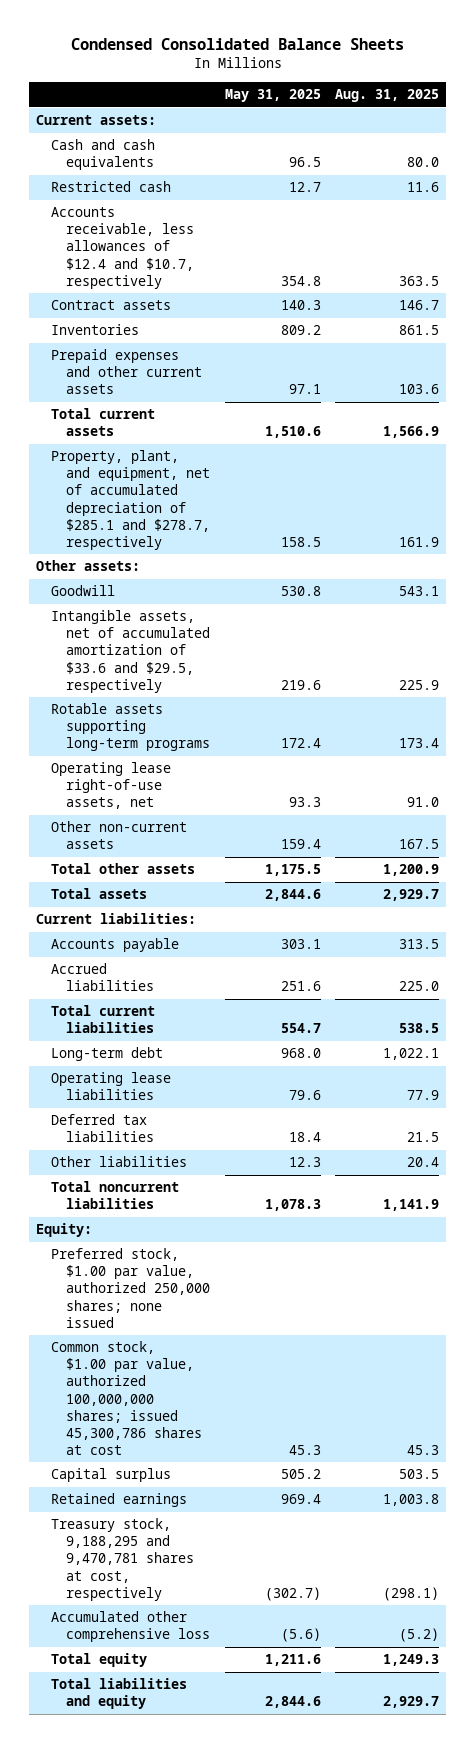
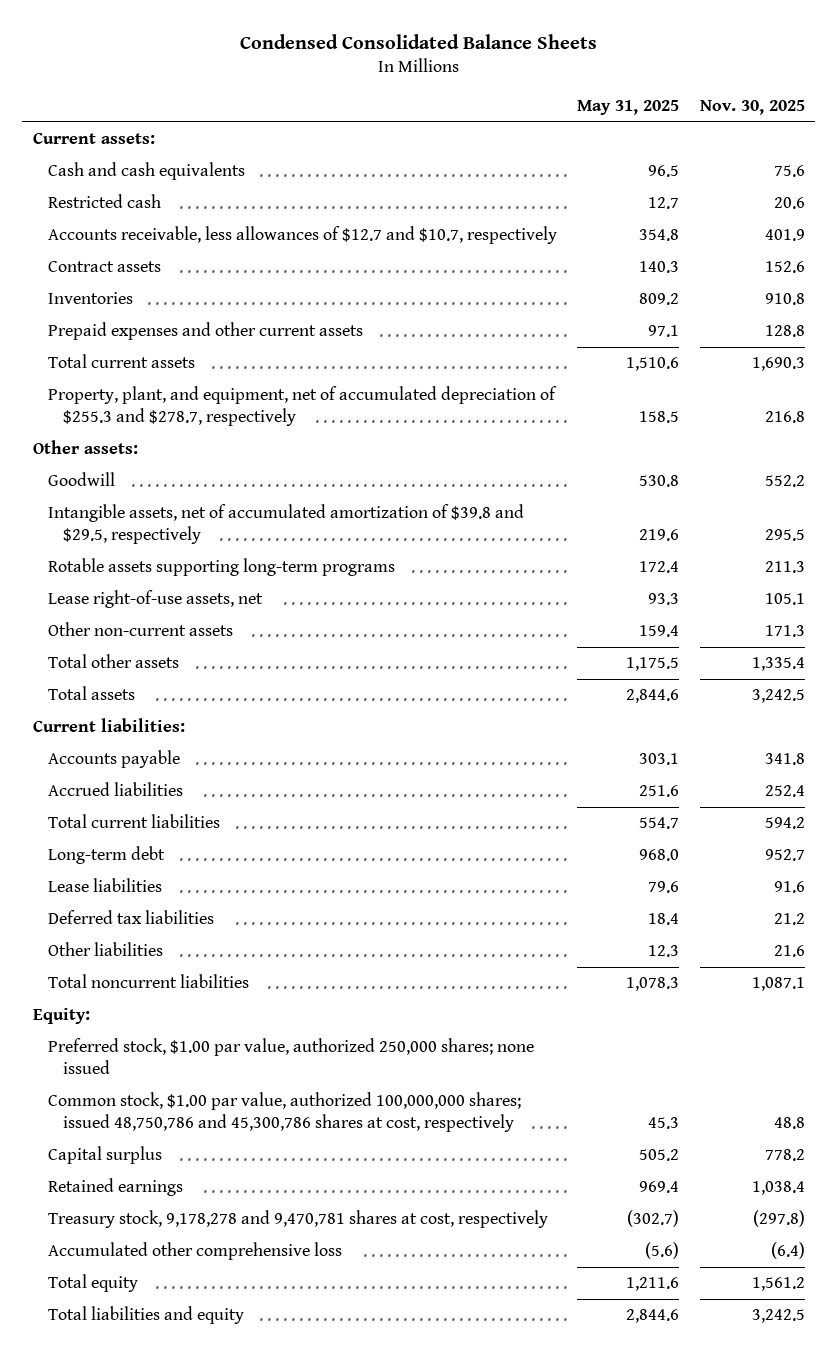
- | May 31, 2025 | Aug. 31, 2025
+ | May 31, 2025 | Nov. 30, 2025
- Accounts receivable, less allowances of $12.4 and $10.7, respectively | 354.8 | 363.5
+ Accounts receivable, less allowances of $12.7 and $10.7, respectively | 354.8 | 401.9
- Property, plant, and equipment, net of accumulated depreciation of $285.1 and $278.7, respectively | 158.5 | 161.9
+ Property, plant, and equipment, net of accumulated depreciation of $255.3 and $278.7, respectively | 158.5 | 216.8
- Intangible assets, net of accumulated amortization of $33.6 and $29.5, respectively | 219.6 | 225.9
+ Intangible assets, net of accumulated amortization of $39.8 and $29.5, respectively | 219.6 | 295.5
- Operating lease right-of-use assets, net | 93.3 | 91.0
+ Lease right-of-use assets, net | 93.3 | 105.1
- Operating lease liabilities | 79.6 | 77.9
+ Lease liabilities | 79.6 | 91.6
- Common stock, $1.00 par value, authorized 100,000,000 shares; issued 45,300,786 shares at cost | 45.3 | 45.3
+ Common stock, $1.00 par value, authorized 100,000,000 shares; issued 48,750,786 and 45,300,786 shares at cost, respectively | 45.3 | 48.8
- Treasury stock, 9,188,295 and 9,470,781 shares at cost, respectively | (302.7) | (298.1)
+ Treasury stock, 9,178,278 and 9,470,781 shares at cost, respectively | (302.7) | (297.8)

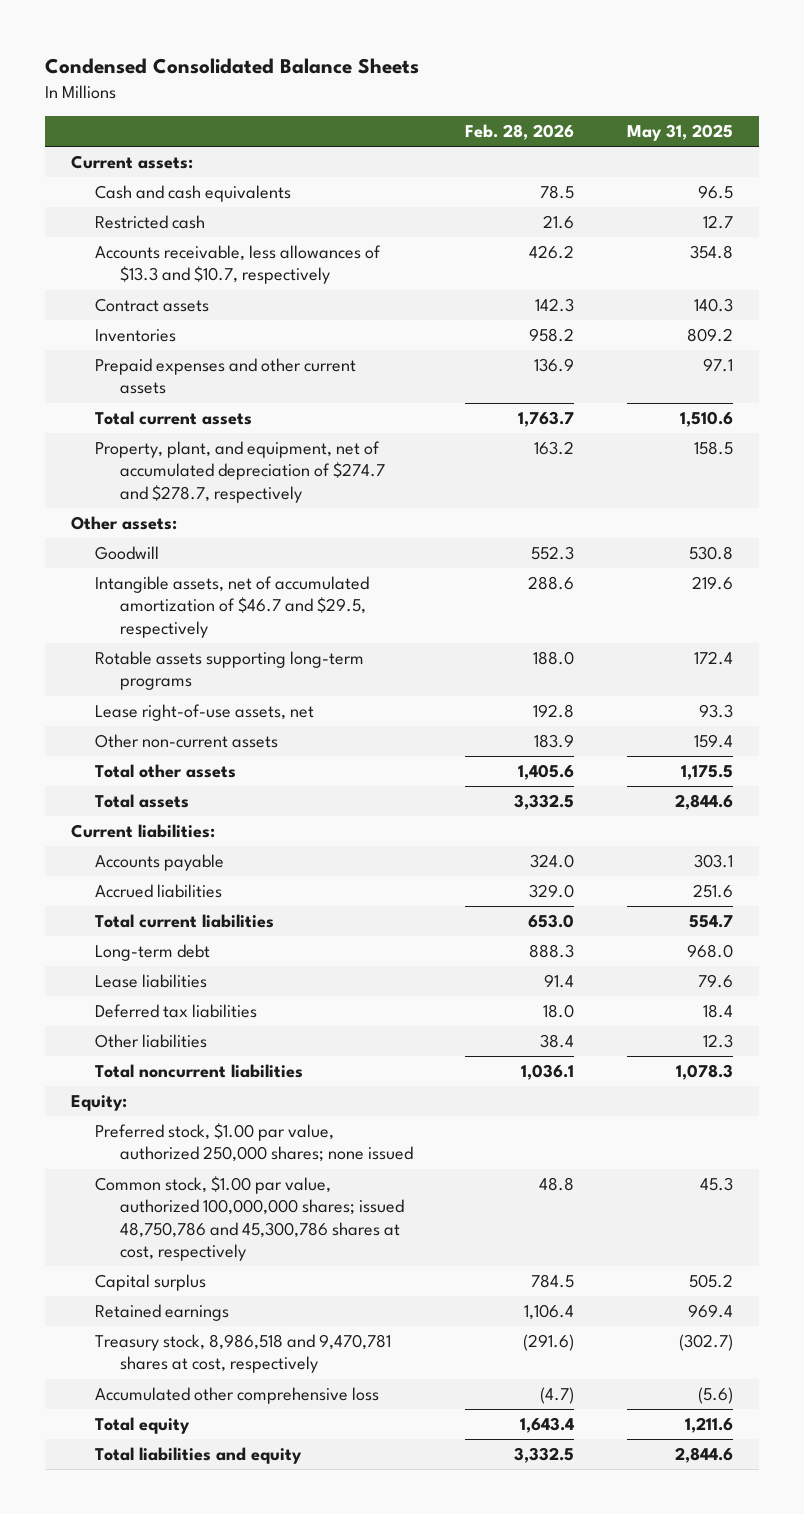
- | May 31, 2025 | Nov. 30, 2025
+ | Feb. 28, 2026 | May 31, 2025
- Accounts receivable, less allowances of $12.7 and $10.7, respectively | 354.8 | 401.9
+ Accounts receivable, less allowances of $13.3 and $10.7, respectively | 426.2 | 354.8
- Property, plant, and equipment, net of accumulated depreciation of $255.3 and $278.7, respectively | 158.5 | 216.8
+ Property, plant, and equipment, net of accumulated depreciation of $274.7 and $278.7, respectively | 163.2 | 158.5
- Intangible assets, net of accumulated amortization of $39.8 and $29.5, respectively | 219.6 | 295.5
+ Intangible assets, net of accumulated amortization of $46.7 and $29.5, respectively | 288.6 | 219.6
- Treasury stock, 9,178,278 and 9,470,781 shares at cost, respectively | (302.7) | (297.8)
+ Treasury stock, 8,986,518 and 9,470,781 shares at cost, respectively | (291.6) | (302.7)

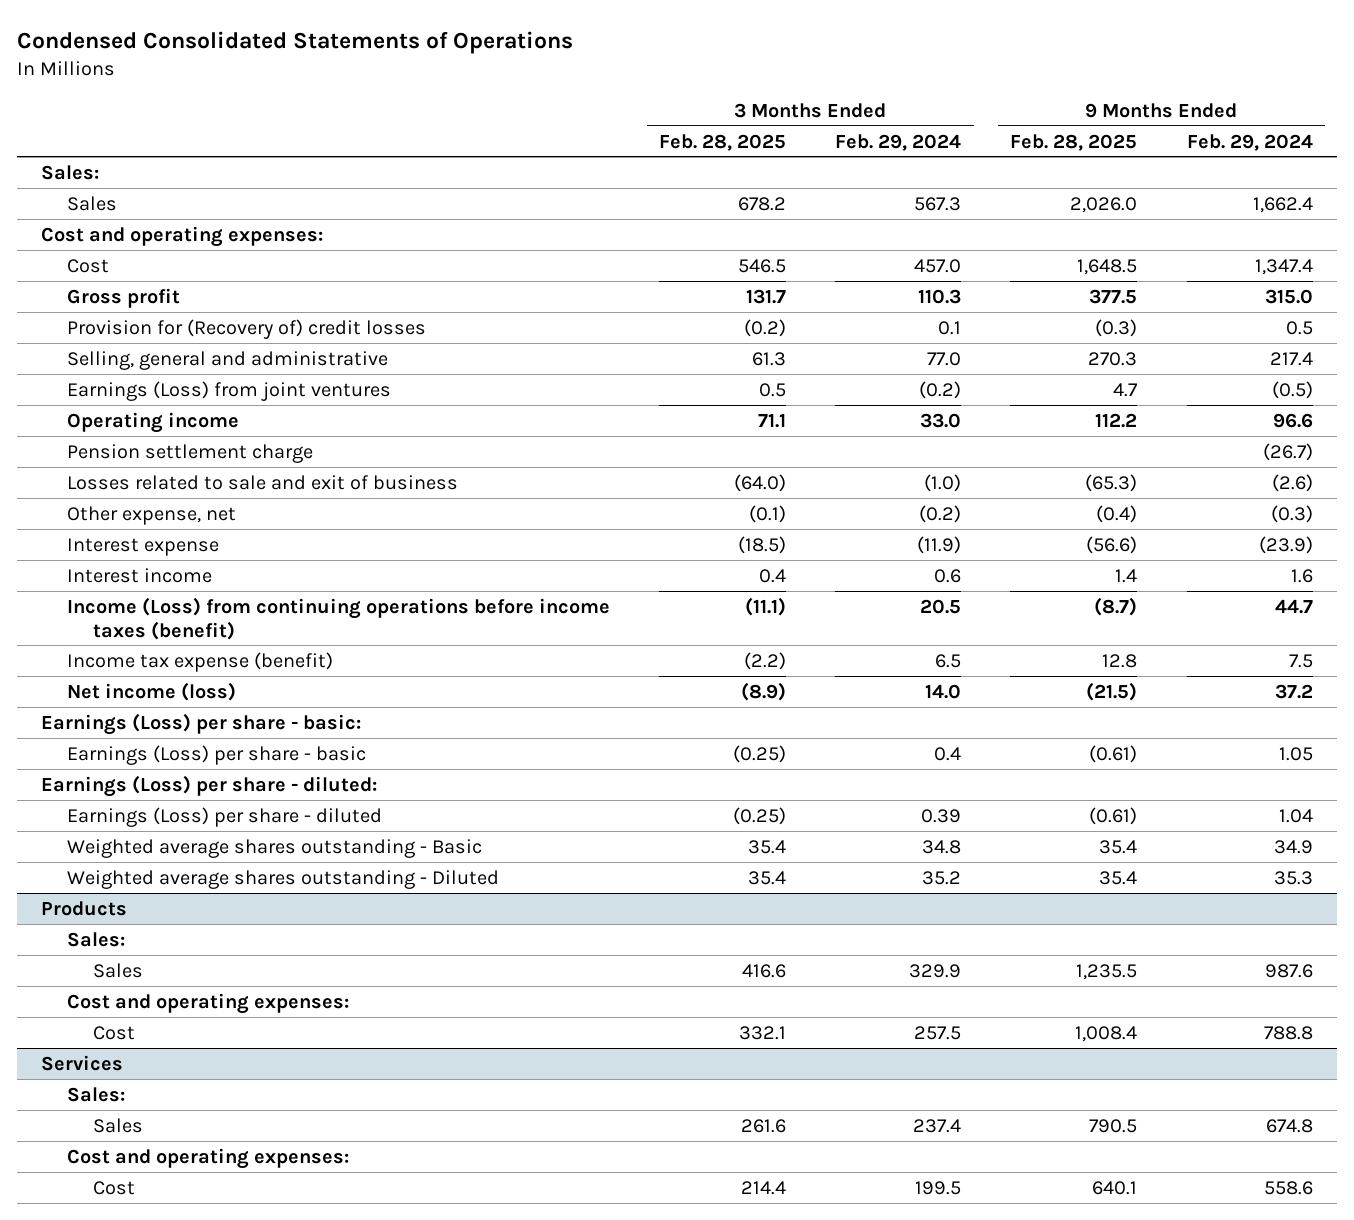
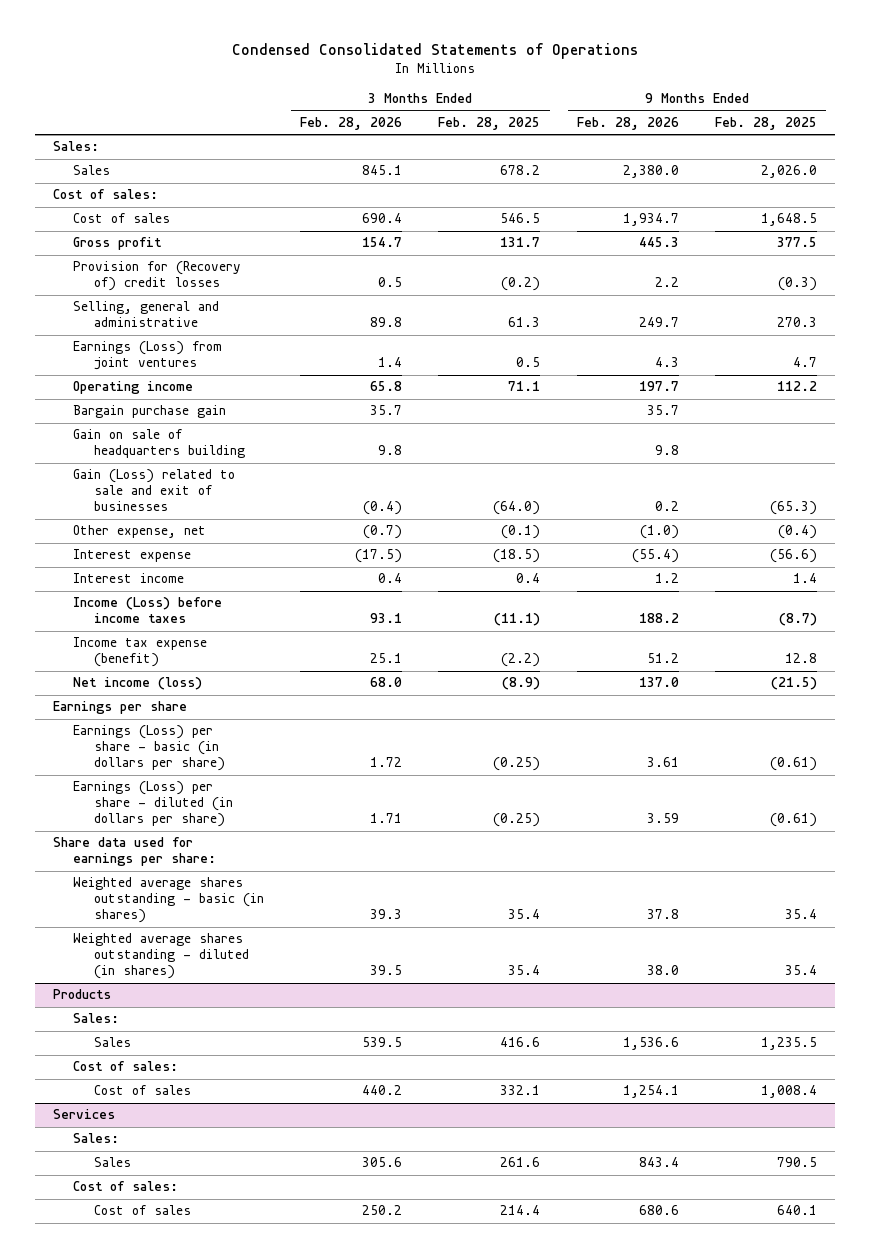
- | 3 Months Ended Feb. 28, 2025 | 3 Months Ended Feb. 29, 2024 | 9 Months Ended Feb. 28, 2025 | 9 Months Ended Feb. 29, 2024
+ | 3 Months Ended Feb. 28, 2026 | 3 Months Ended Feb. 28, 2025 | 9 Months Ended Feb. 28, 2026 | 9 Months Ended Feb. 28, 2025
- Cost and operating expenses:
- Cost | 546.5 | 457.0 | 1,648.5 | 1,347.4
+ Cost of sales:
+ Cost of sales | 690.4 | 546.5 | 1,934.7 | 1,648.5
- Pension settlement charge | | | | (26.7)
- Losses related to sale and exit of business | (64.0) | (1.0) | (65.3) | (2.6)
+ Bargain purchase gain | 35.7 | | 35.7 |
+ Gain on sale of headquarters building | 9.8 | | 9.8 |
+ Gain (Loss) related to sale and exit of businesses | (0.4) | (64.0) | 0.2 | (65.3)
- Income (Loss) from continuing operations before income taxes (benefit) | (11.1) | 20.5 | (8.7) | 44.7
+ Income (Loss) before income taxes | 93.1 | (11.1) | 188.2 | (8.7)
- Earnings (Loss) per share - basic:
- Earnings (Loss) per share - basic | (0.25) | 0.4 | (0.61) | 1.05
- Earnings (Loss) per share - diluted:
- Earnings (Loss) per share - diluted | (0.25) | 0.39 | (0.61) | 1.04
- Weighted average shares outstanding - Basic | 35.4 | 34.8 | 35.4 | 34.9
- Weighted average shares outstanding - Diluted | 35.4 | 35.2 | 35.4 | 35.3
+ Earnings per share
+ Earnings (Loss) per share - basic (in dollars per share) | 1.72 | (0.25) | 3.61 | (0.61)
+ Earnings (Loss) per share - diluted (in dollars per share) | 1.71 | (0.25) | 3.59 | (0.61)
+ Share data used for earnings per share:
+ Weighted average shares outstanding - basic (in shares) | 39.3 | 35.4 | 37.8 | 35.4
+ Weighted average shares outstanding - diluted (in shares) | 39.5 | 35.4 | 38.0 | 35.4
@ Products
- Cost and operating expenses:
- Cost | 332.1 | 257.5 | 1,008.4 | 788.8
+ Cost of sales:
+ Cost of sales | 440.2 | 332.1 | 1,254.1 | 1,008.4
@ Services
- Cost and operating expenses:
- Cost | 214.4 | 199.5 | 640.1 | 558.6
+ Cost of sales:
+ Cost of sales | 250.2 | 214.4 | 680.6 | 640.1

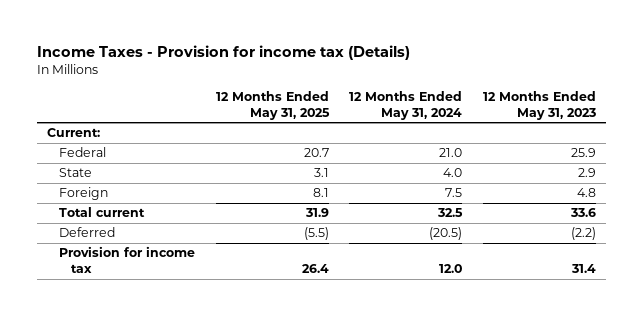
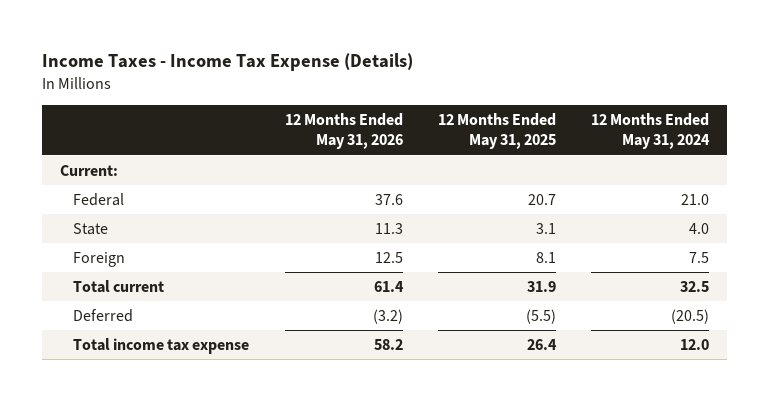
- Income Taxes - Provision for income tax (Details)
+ Income Taxes - Income Tax Expense (Details)
- | 12 Months Ended May 31, 2025 | 12 Months Ended May 31, 2024 | 12 Months Ended May 31, 2023
+ | 12 Months Ended May 31, 2026 | 12 Months Ended May 31, 2025 | 12 Months Ended May 31, 2024
- Provision for income tax | 26.4 | 12.0 | 31.4
+ Total income tax expense | 58.2 | 26.4 | 12.0

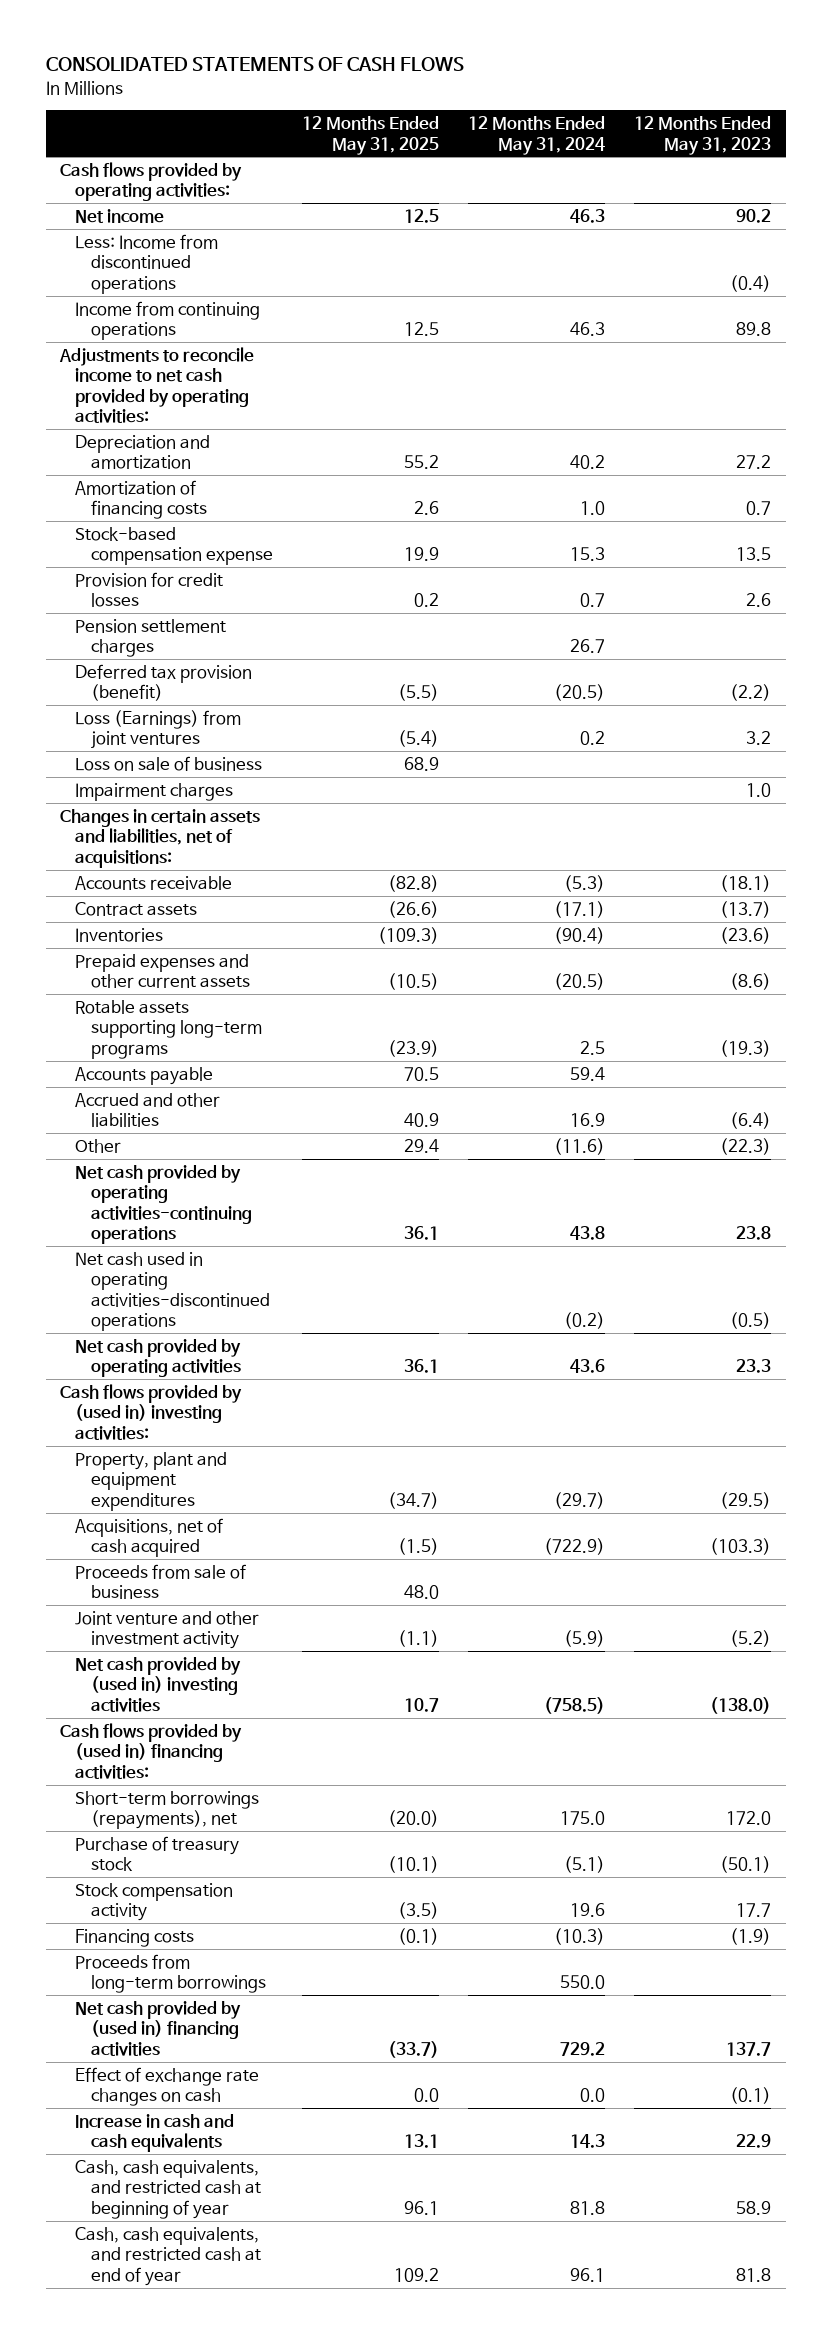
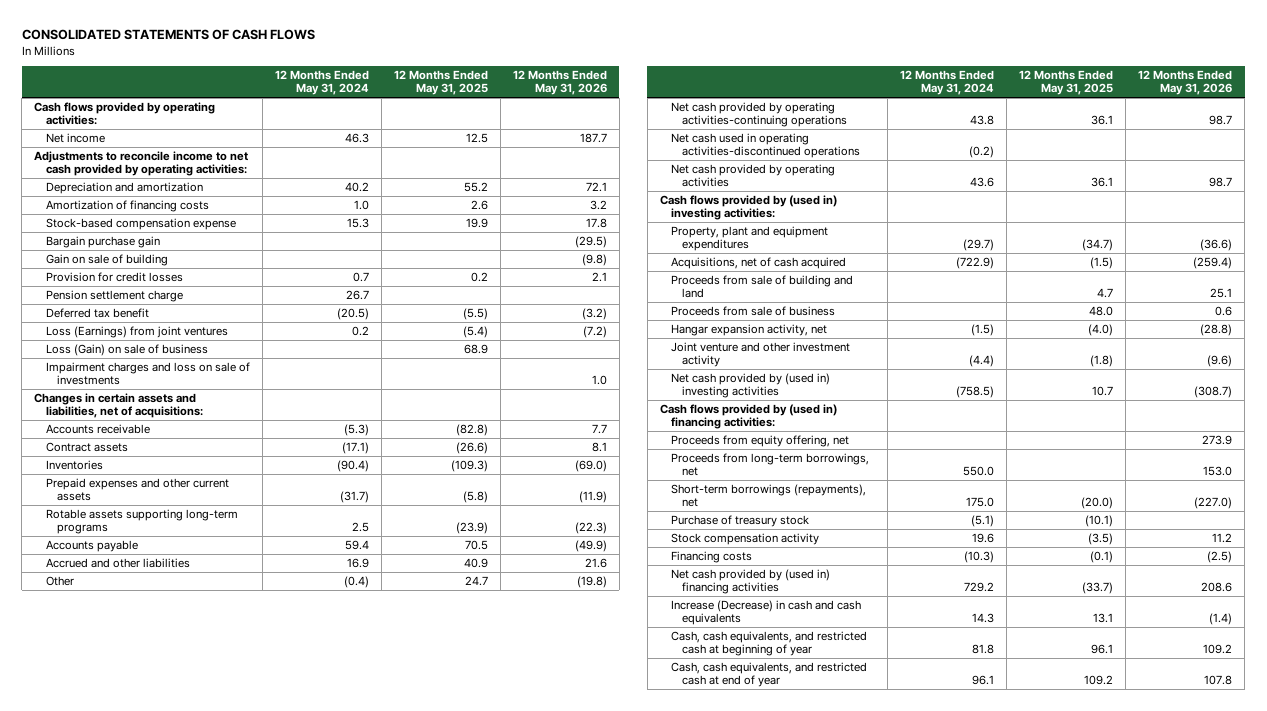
- | 12 Months Ended May 31, 2025 | 12 Months Ended May 31, 2024 | 12 Months Ended May 31, 2023
+ | 12 Months Ended May 31, 2024 | 12 Months Ended May 31, 2025 | 12 Months Ended May 31, 2026
- Less: Income from discontinued operations | | | (0.4)
- Income from continuing operations | 12.5 | 46.3 | 89.8
+ Bargain purchase gain | | | (29.5)
+ Gain on sale of building | | | (9.8)
- Pension settlement charges | | 26.7 |
- Deferred tax provision (benefit) | (5.5) | (20.5) | (2.2)
+ Pension settlement charge | 26.7 | |
+ Deferred tax benefit | (20.5) | (5.5) | (3.2)
- Loss on sale of business | 68.9 | |
- Impairment charges | | | 1.0
+ Loss (Gain) on sale of business | | 68.9 |
+ Impairment charges and loss on sale of investments | | | 1.0
- Prepaid expenses and other current assets | (10.5) | (20.5) | (8.6)
+ Prepaid expenses and other current assets | (31.7) | (5.8) | (11.9)
- Other | 29.4 | (11.6) | (22.3)
+ Other | (0.4) | 24.7 | (19.8)
+ Proceeds from sale of building and land | | 4.7 | 25.1
- Joint venture and other investment activity | (1.1) | (5.9) | (5.2)
+ Hangar expansion activity, net | (1.5) | (4.0) | (28.8)
+ Joint venture and other investment activity | (4.4) | (1.8) | (9.6)
+ Proceeds from equity offering, net | | | 273.9
+ Proceeds from long-term borrowings, net | 550.0 | | 153.0
- Proceeds from long-term borrowings | | 550.0 |
- Effect of exchange rate changes on cash | 0.0 | 0.0 | (0.1)
- Increase in cash and cash equivalents | 13.1 | 14.3 | 22.9
+ Increase (Decrease) in cash and cash equivalents | 14.3 | 13.1 | (1.4)

